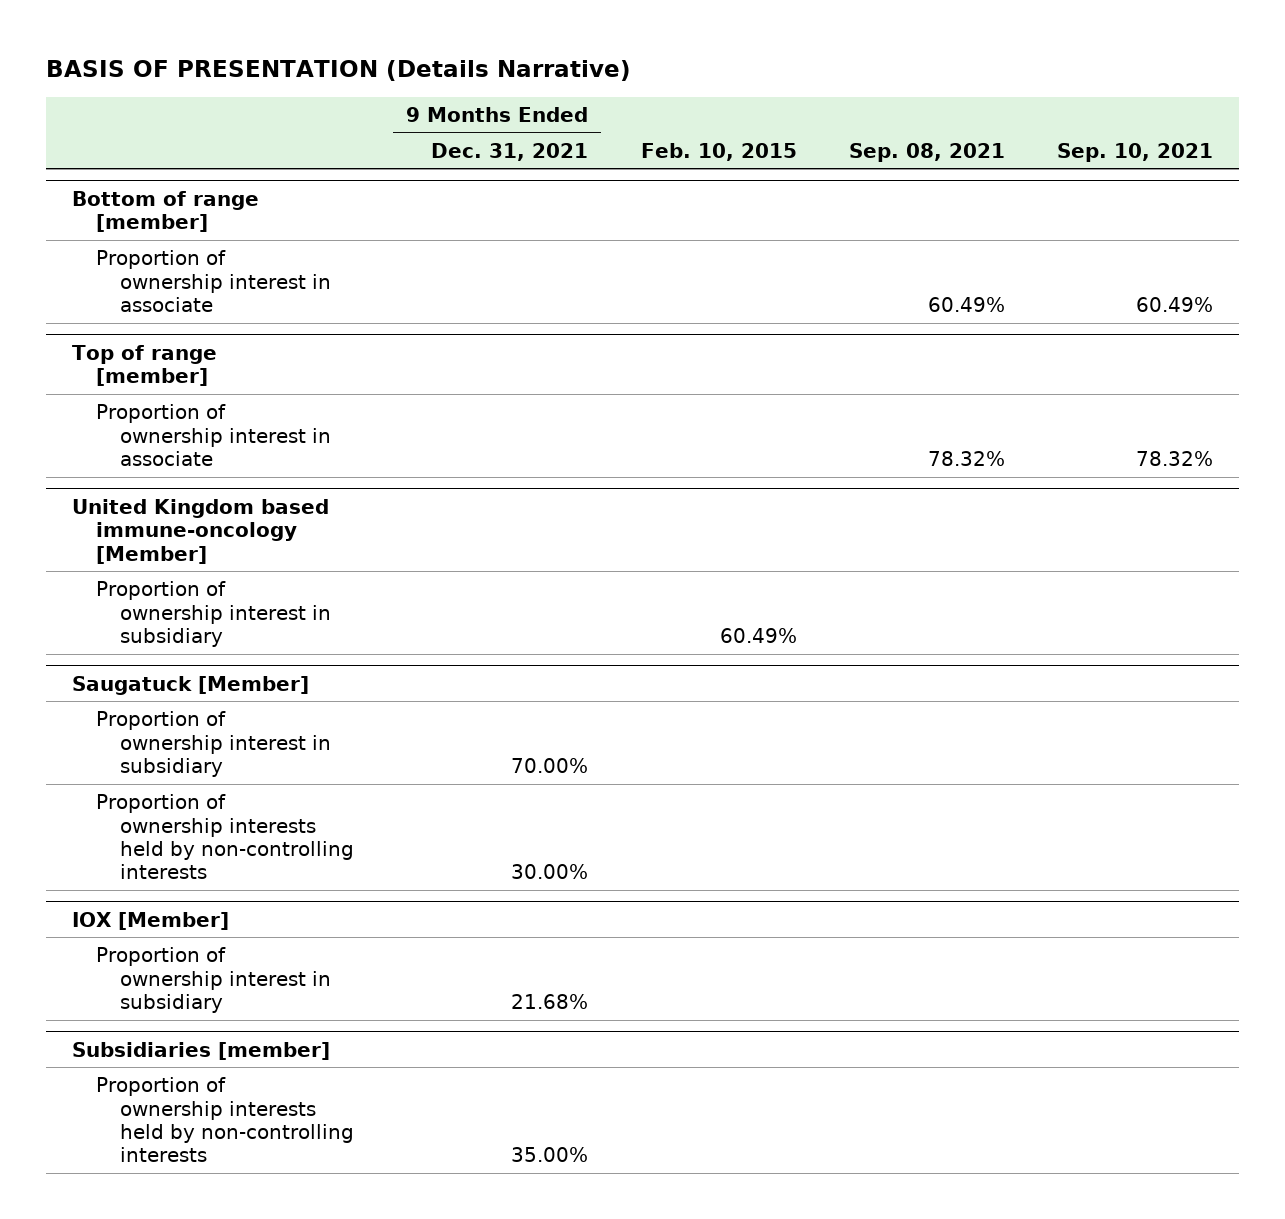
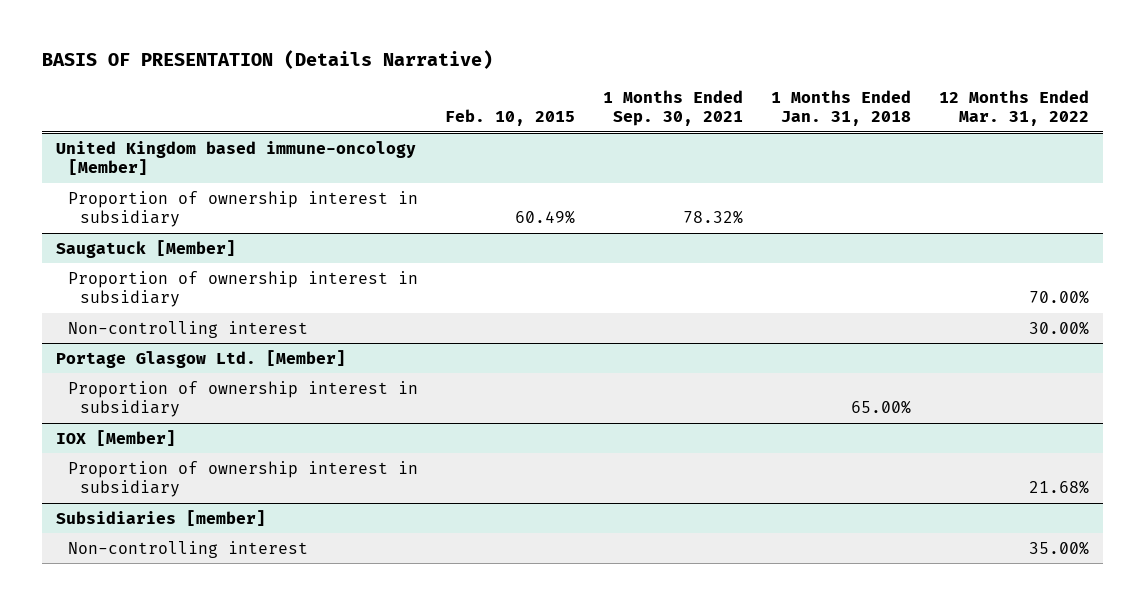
- | 9 Months Ended Dec. 31, 2021 | Feb. 10, 2015 | Sep. 08, 2021 | Sep. 10, 2021
+ | Feb. 10, 2015 | 1 Months Ended Sep. 30, 2021 | 1 Months Ended Jan. 31, 2018 | 12 Months Ended Mar. 31, 2022
- Bottom of range [member]
- Proportion of ownership interest in associate | | | 60.49% | 60.49%
- Top of range [member]
- Proportion of ownership interest in associate | | | 78.32% | 78.32%
@ Saugatuck [Member]
- Proportion of ownership interests held by non-controlling interests | 30.00% | | |
+ Non-controlling interest | | | | 30.00%
+ Portage Glasgow Ltd. [Member]
+ Proportion of ownership interest in subsidiary | | | 65.00% |
@ Subsidiaries [member]
- Proportion of ownership interests held by non-controlling interests | 35.00% | | |
+ Non-controlling interest | | | | 35.00%

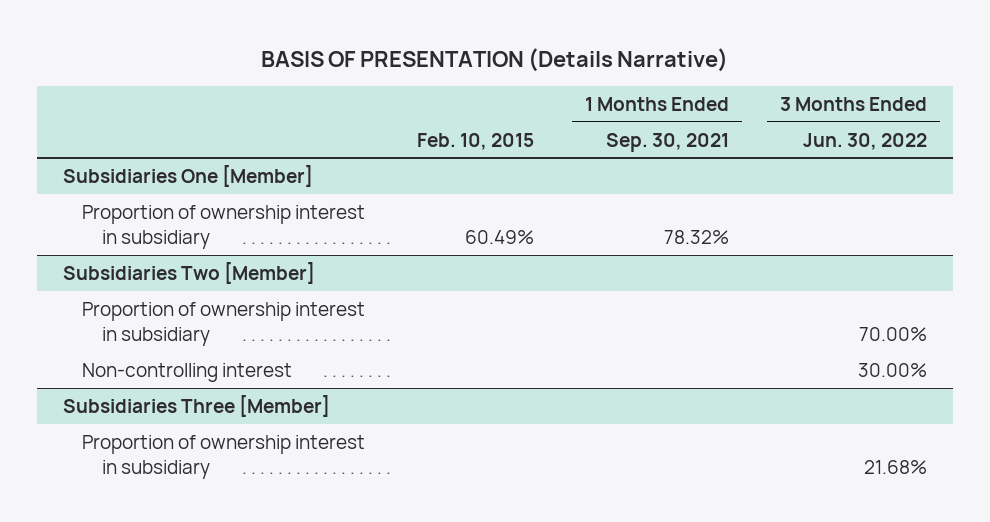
- | Feb. 10, 2015 | 1 Months Ended Sep. 30, 2021 | 1 Months Ended Jan. 31, 2018 | 12 Months Ended Mar. 31, 2022
+ | Feb. 10, 2015 | 1 Months Ended Sep. 30, 2021 | 3 Months Ended Jun. 30, 2022
- United Kingdom based immune-oncology [Member]
+ Subsidiaries One [Member]
- Saugatuck [Member]
+ Subsidiaries Two [Member]
- Portage Glasgow Ltd. [Member]
- Proportion of ownership interest in subsidiary | | | 65.00% |
- IOX [Member]
+ Subsidiaries Three [Member]
- Subsidiaries [member]
- Non-controlling interest | | | | 35.00%

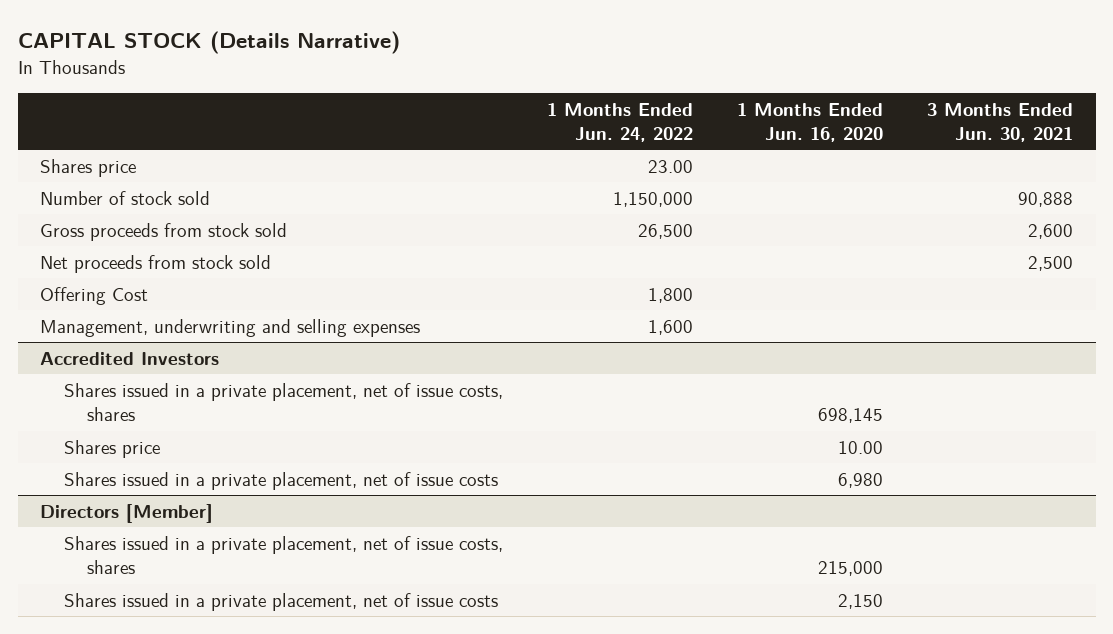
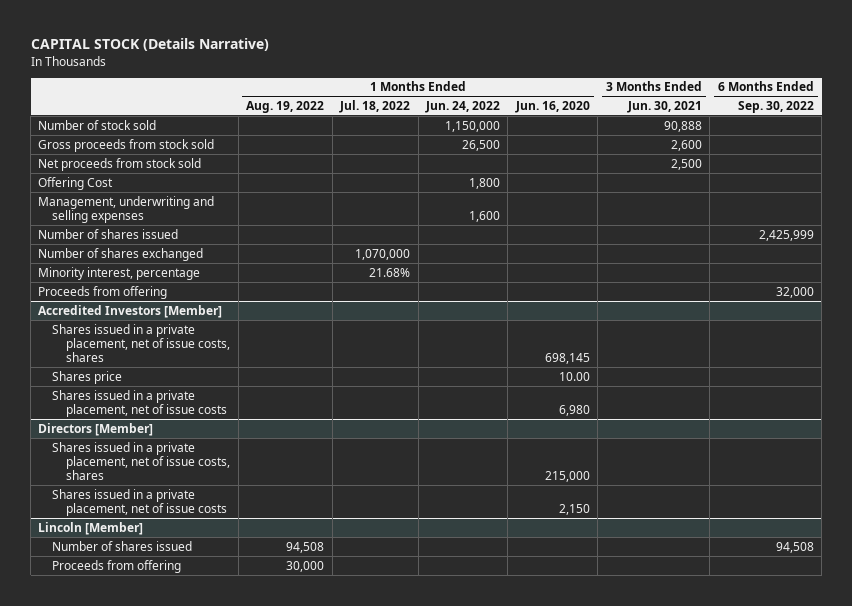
- | 1 Months Ended Jun. 24, 2022 | 1 Months Ended Jun. 16, 2020 | 3 Months Ended Jun. 30, 2021
+ | 1 Months Ended Aug. 19, 2022 | 1 Months Ended Jul. 18, 2022 | 1 Months Ended Jun. 24, 2022 | 1 Months Ended Jun. 16, 2020 | 3 Months Ended Jun. 30, 2021 | 6 Months Ended Sep. 30, 2022
- Shares price | 23.00 | |
- Accredited Investors
+ Number of shares issued | | | | | | 2,425,999
+ Number of shares exchanged | | 1,070,000 | | | |
+ Minority interest, percentage | | 21.68% | | | |
+ Proceeds from offering | | | | | | 32,000
+ Accredited Investors [Member]
+ Lincoln [Member]
+ Number of shares issued | 94,508 | | | | | 94,508
+ Proceeds from offering | 30,000 | | | | |

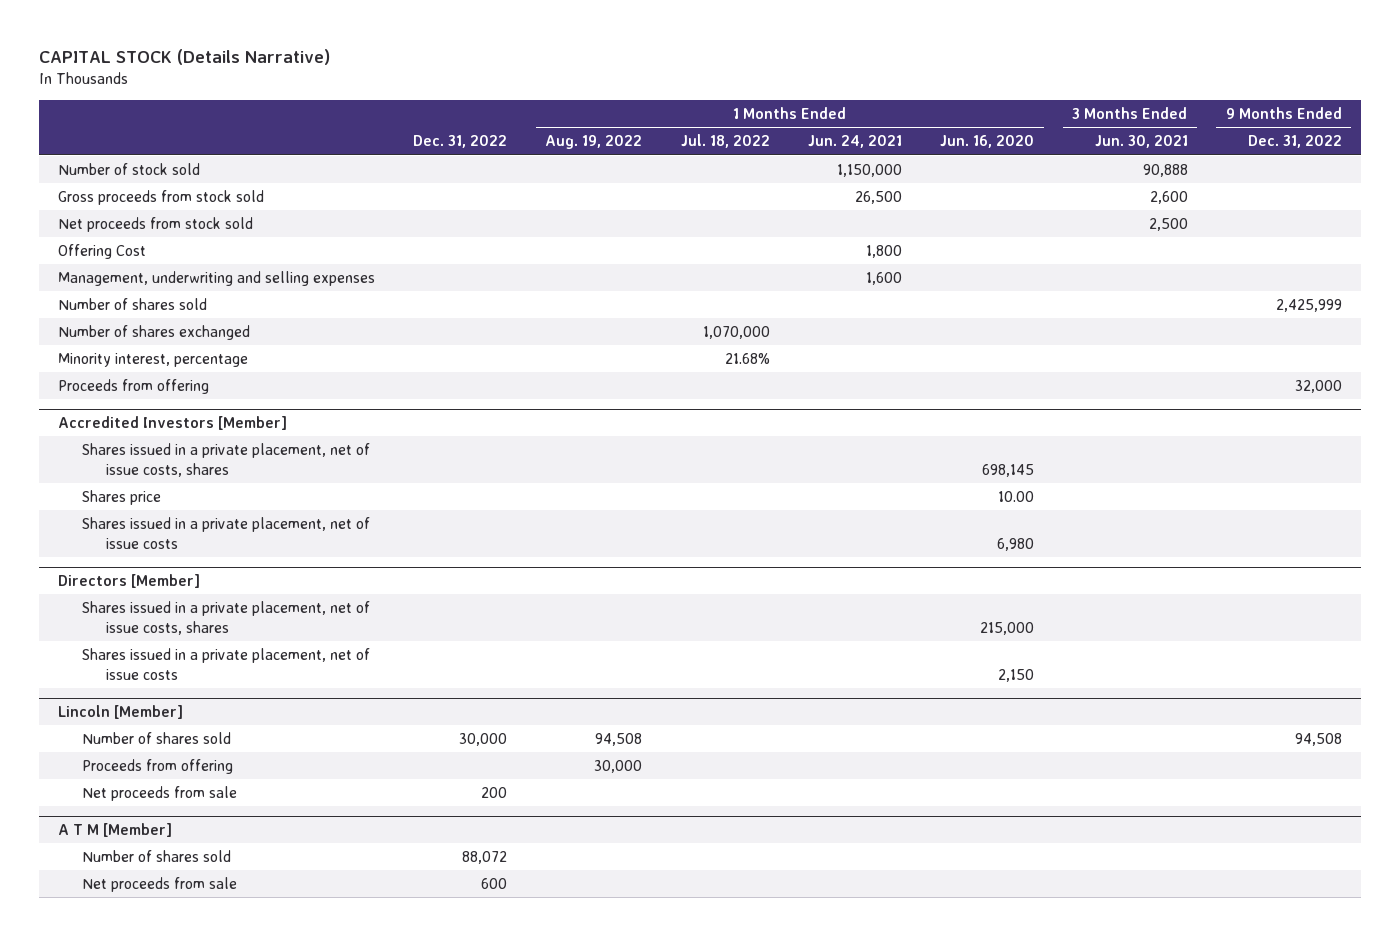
- | 1 Months Ended Aug. 19, 2022 | 1 Months Ended Jul. 18, 2022 | 1 Months Ended Jun. 24, 2022 | 1 Months Ended Jun. 16, 2020 | 3 Months Ended Jun. 30, 2021 | 6 Months Ended Sep. 30, 2022
+ | Dec. 31, 2022 | 1 Months Ended Aug. 19, 2022 | 1 Months Ended Jul. 18, 2022 | 1 Months Ended Jun. 24, 2021 | 1 Months Ended Jun. 16, 2020 | 3 Months Ended Jun. 30, 2021 | 9 Months Ended Dec. 31, 2022
- Number of shares issued | | | | | | 2,425,999
+ Number of shares sold | | | | | | | 2,425,999
@ Lincoln [Member]
- Number of shares issued | 94,508 | | | | | 94,508
+ Number of shares sold | 30,000 | 94,508 | | | | | 94,508
+ Net proceeds from sale | 200 | | | | | |
+ A T M [Member]
+ Number of shares sold | 88,072 | | | | | |
+ Net proceeds from sale | 600 | | | | | |

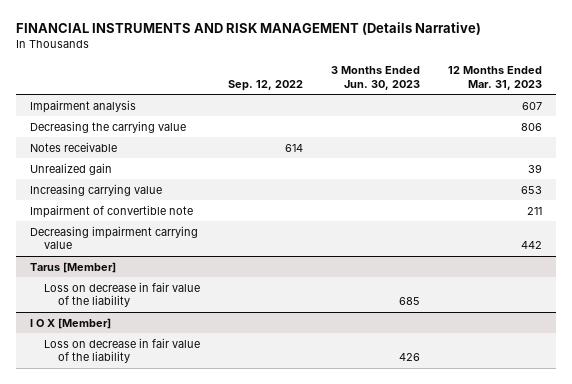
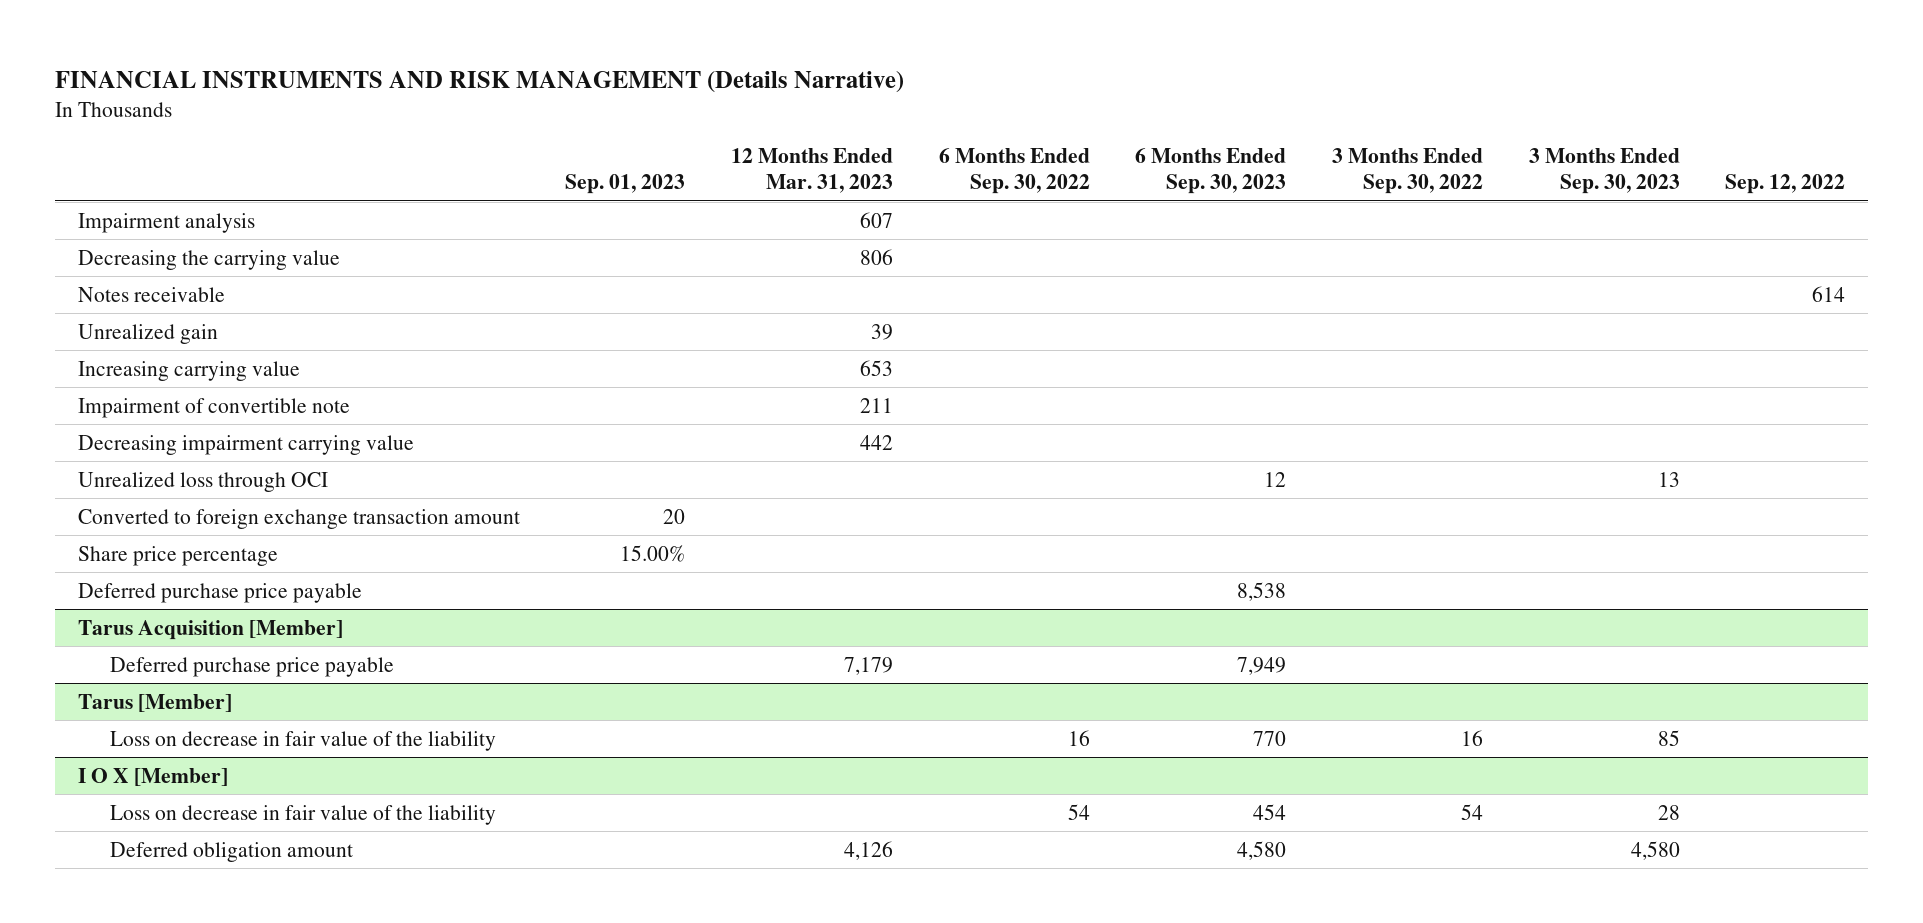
- | Sep. 12, 2022 | 3 Months Ended Jun. 30, 2023 | 12 Months Ended Mar. 31, 2023
+ | Sep. 01, 2023 | 12 Months Ended Mar. 31, 2023 | 6 Months Ended Sep. 30, 2022 | 6 Months Ended Sep. 30, 2023 | 3 Months Ended Sep. 30, 2022 | 3 Months Ended Sep. 30, 2023 | Sep. 12, 2022
+ Unrealized loss through OCI | | | | 12 | | 13 |
+ Converted to foreign exchange transaction amount | 20 | | | | | |
+ Share price percentage | 15.00% | | | | | |
+ Deferred purchase price payable | | | | 8,538 | | |
+ Tarus Acquisition [Member]
+ Deferred purchase price payable | | 7,179 | | 7,949 | | |
@ I O X [Member]
+ Deferred obligation amount | | 4,126 | | 4,580 | | 4,580 |

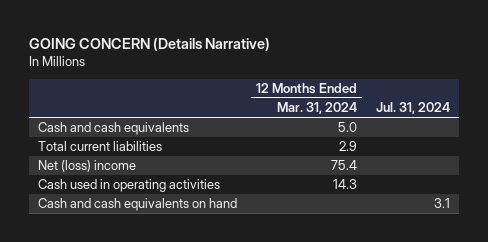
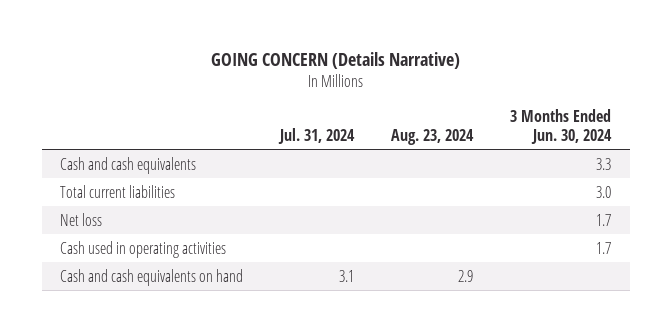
- | 12 Months Ended Mar. 31, 2024 | Jul. 31, 2024
+ | Jul. 31, 2024 | Aug. 23, 2024 | 3 Months Ended Jun. 30, 2024
- Net (loss) income | 75.4 |
+ Net loss | | | 1.7

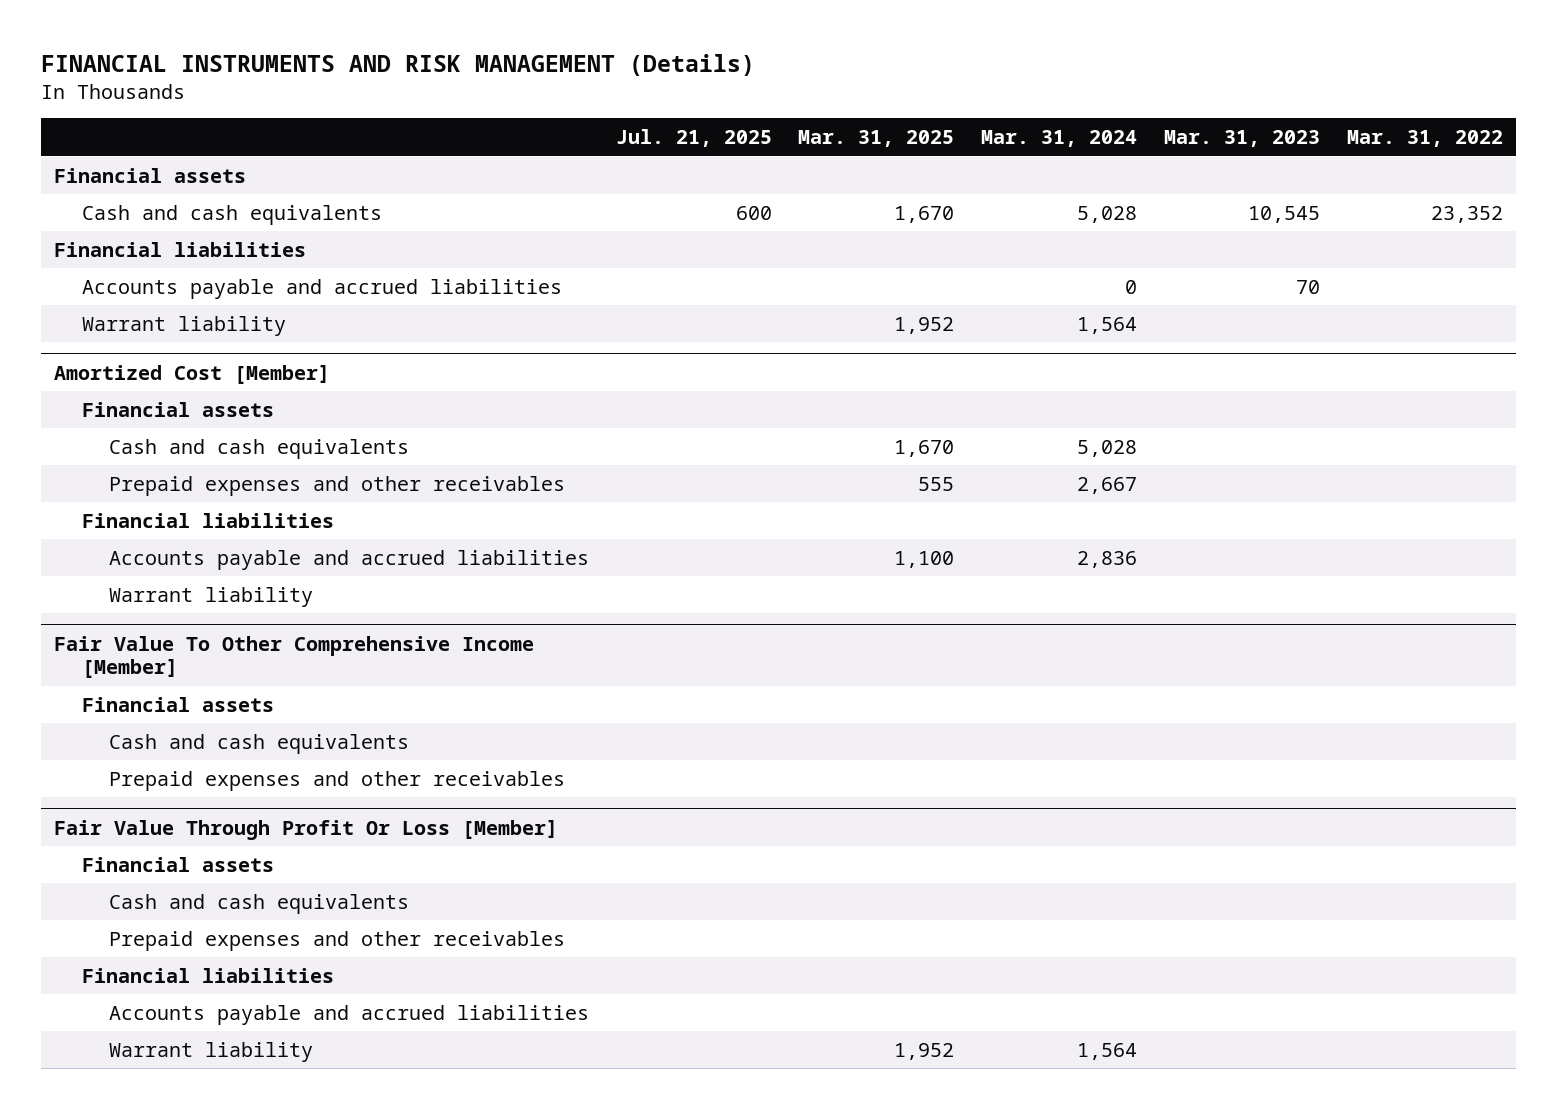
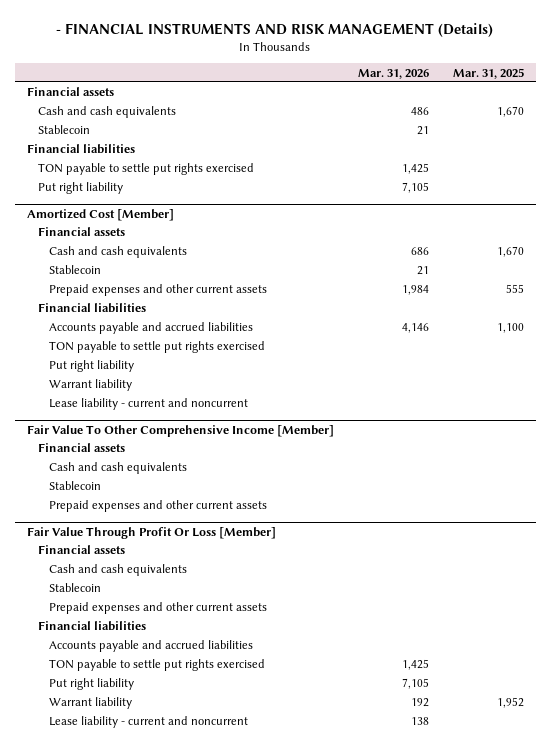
- FINANCIAL INSTRUMENTS AND RISK MANAGEMENT (Details)
+ - FINANCIAL INSTRUMENTS AND RISK MANAGEMENT (Details)
- | Jul. 21, 2025 | Mar. 31, 2025 | Mar. 31, 2024 | Mar. 31, 2023 | Mar. 31, 2022
+ | Mar. 31, 2026 | Mar. 31, 2025
+ Stablecoin | 21 |
- Accounts payable and accrued liabilities | | | 0 | 70 |
- Warrant liability | | 1,952 | 1,564 | |
+ TON payable to settle put rights exercised | 1,425 |
+ Put right liability | 7,105 |
@ Amortized Cost [Member]
- Prepaid expenses and other receivables | | 555 | 2,667 | |
+ Stablecoin | 21 |
+ Prepaid expenses and other current assets | 1,984 | 555
+ TON payable to settle put rights exercised
+ Put right liability
+ Lease liability - current and noncurrent
@ Fair Value To Other Comprehensive Income [Member]
- Prepaid expenses and other receivables
+ Stablecoin
+ Prepaid expenses and other current assets
@ Fair Value Through Profit Or Loss [Member]
- Prepaid expenses and other receivables
+ Stablecoin
+ Prepaid expenses and other current assets
+ TON payable to settle put rights exercised | 1,425 |
+ Put right liability | 7,105 |
+ Lease liability - current and noncurrent | 138 |

